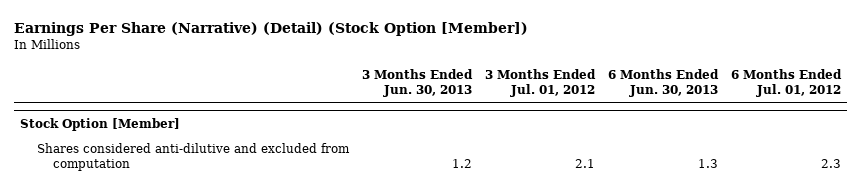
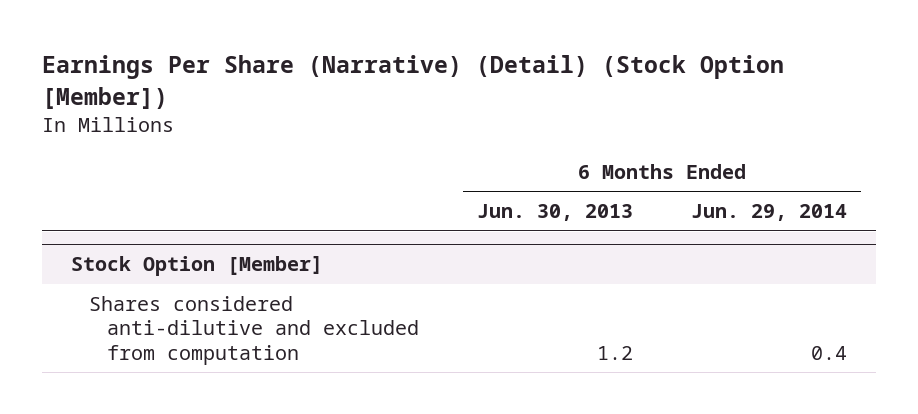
- | 3 Months Ended Jun. 30, 2013 | 3 Months Ended Jul. 01, 2012 | 6 Months Ended Jun. 30, 2013 | 6 Months Ended Jul. 01, 2012
+ | 6 Months Ended Jun. 30, 2013 | 6 Months Ended Jun. 29, 2014
@ Stock Option [Member]
- Shares considered anti-dilutive and excluded from computation | 1.2 | 2.1 | 1.3 | 2.3
+ Shares considered anti-dilutive and excluded from computation | 1.2 | 0.4

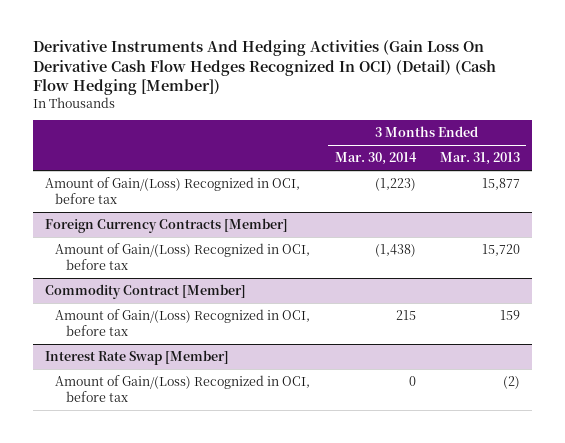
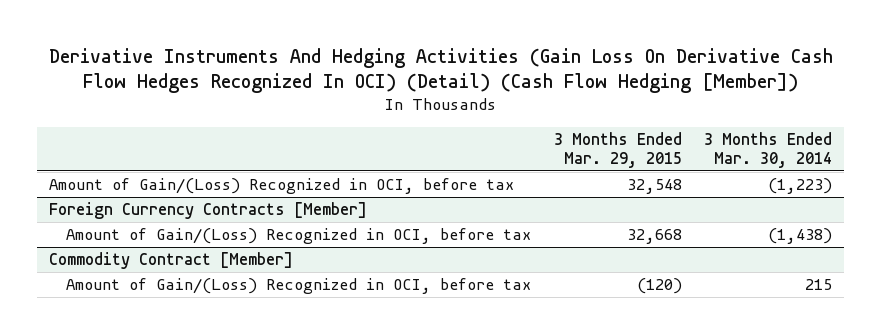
- | 3 Months Ended Mar. 30, 2014 | 3 Months Ended Mar. 31, 2013
+ | 3 Months Ended Mar. 29, 2015 | 3 Months Ended Mar. 30, 2014
- Interest Rate Swap [Member]
- Amount of Gain/(Loss) Recognized in OCI, before tax | 0 | (2)

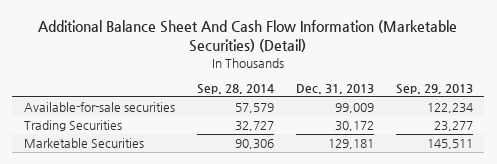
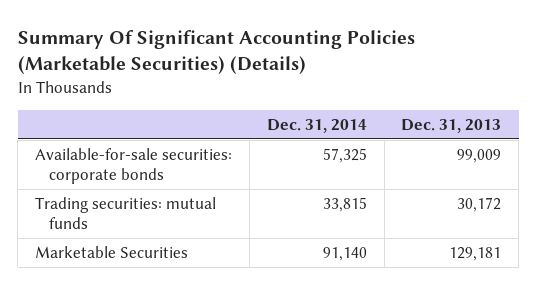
- Additional Balance Sheet And Cash Flow Information (Marketable Securities) (Detail)
+ Summary Of Significant Accounting Policies (Marketable Securities) (Details)
- | Sep. 28, 2014 | Dec. 31, 2013 | Sep. 29, 2013
+ | Dec. 31, 2014 | Dec. 31, 2013
- Available-for-sale securities | 57,579 | 99,009 | 122,234
- Trading Securities | 32,727 | 30,172 | 23,277
+ Available-for-sale securities: corporate bonds | 57,325 | 99,009
+ Trading securities: mutual funds | 33,815 | 30,172

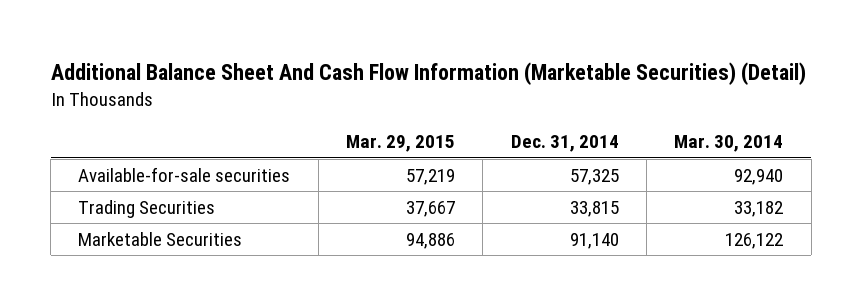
- Summary Of Significant Accounting Policies (Marketable Securities) (Details)
+ Additional Balance Sheet And Cash Flow Information (Marketable Securities) (Detail)
- | Dec. 31, 2014 | Dec. 31, 2013
+ | Mar. 29, 2015 | Dec. 31, 2014 | Mar. 30, 2014
- Available-for-sale securities: corporate bonds | 57,325 | 99,009
- Trading securities: mutual funds | 33,815 | 30,172
+ Available-for-sale securities | 57,219 | 57,325 | 92,940
+ Trading Securities | 37,667 | 33,815 | 33,182

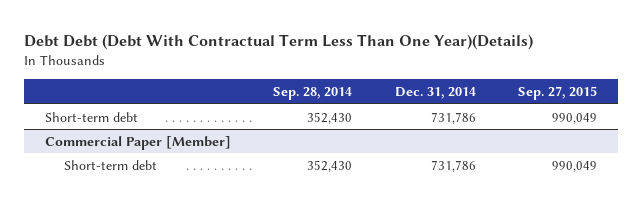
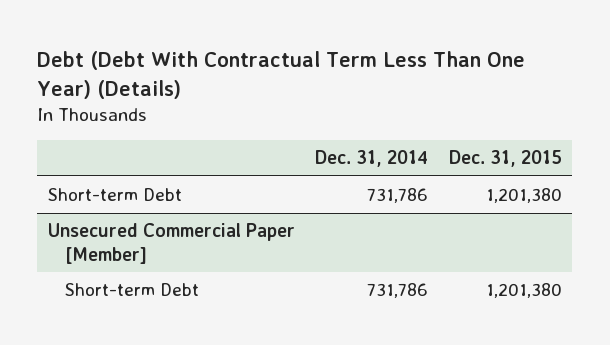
- Debt Debt (Debt With Contractual Term Less Than One Year)(Details)
+ Debt (Debt With Contractual Term Less Than One Year) (Details)
- | Sep. 28, 2014 | Dec. 31, 2014 | Sep. 27, 2015
+ | Dec. 31, 2014 | Dec. 31, 2015
- Short-term debt | 352,430 | 731,786 | 990,049
- Commercial Paper [Member]
- Short-term debt | 352,430 | 731,786 | 990,049
+ Short-term Debt | 731,786 | 1,201,380
+ Unsecured Commercial Paper [Member]
+ Short-term Debt | 731,786 | 1,201,380

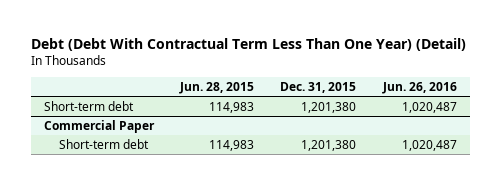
- Debt (Debt With Contractual Term Less Than One Year) (Details)
+ Debt (Debt With Contractual Term Less Than One Year) (Detail)
- | Dec. 31, 2014 | Dec. 31, 2015
+ | Jun. 28, 2015 | Dec. 31, 2015 | Jun. 26, 2016
- Short-term Debt | 731,786 | 1,201,380
- Unsecured Commercial Paper [Member]
- Short-term Debt | 731,786 | 1,201,380
+ Short-term debt | 114,983 | 1,201,380 | 1,020,487
+ Commercial Paper
+ Short-term debt | 114,983 | 1,201,380 | 1,020,487

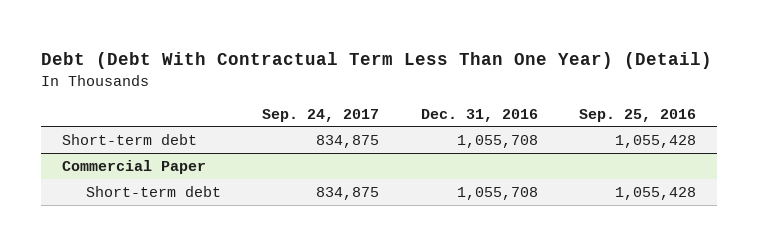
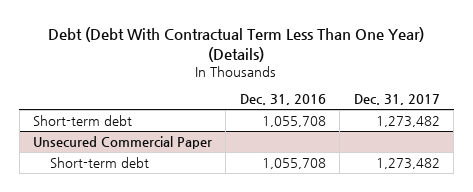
- Debt (Debt With Contractual Term Less Than One Year) (Detail)
+ Debt (Debt With Contractual Term Less Than One Year) (Details)
- | Sep. 24, 2017 | Dec. 31, 2016 | Sep. 25, 2016
+ | Dec. 31, 2016 | Dec. 31, 2017
- Commercial Paper
+ Unsecured Commercial Paper

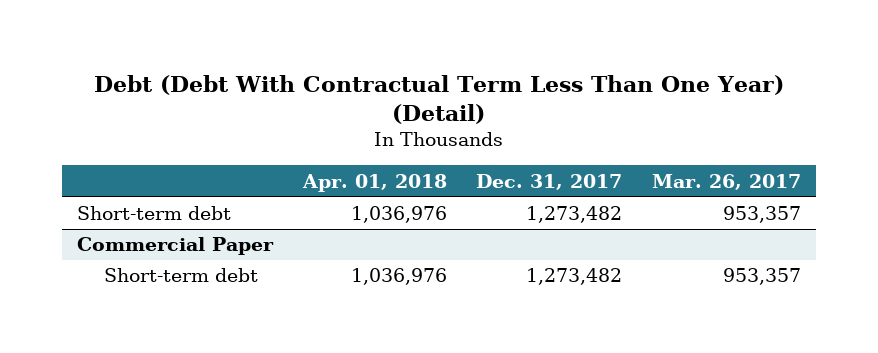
- Debt (Debt With Contractual Term Less Than One Year) (Details)
+ Debt (Debt With Contractual Term Less Than One Year) (Detail)
- | Dec. 31, 2016 | Dec. 31, 2017
+ | Apr. 01, 2018 | Dec. 31, 2017 | Mar. 26, 2017
- Unsecured Commercial Paper
+ Commercial Paper

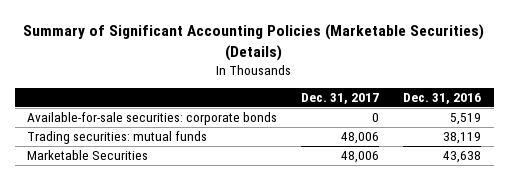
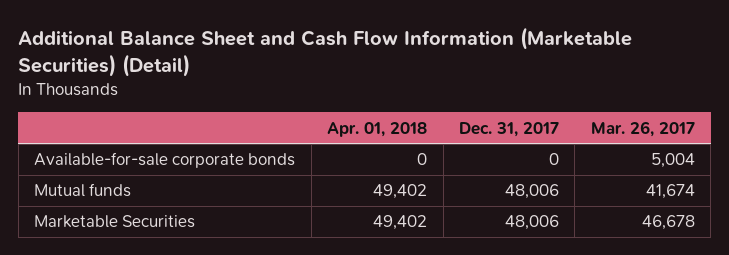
- Summary of Significant Accounting Policies (Marketable Securities) (Details)
+ Additional Balance Sheet and Cash Flow Information (Marketable Securities) (Detail)
- | Dec. 31, 2017 | Dec. 31, 2016
+ | Apr. 01, 2018 | Dec. 31, 2017 | Mar. 26, 2017
- Available-for-sale securities: corporate bonds | 0 | 5,519
- Trading securities: mutual funds | 48,006 | 38,119
+ Available-for-sale corporate bonds | 0 | 0 | 5,004
+ Mutual funds | 49,402 | 48,006 | 41,674

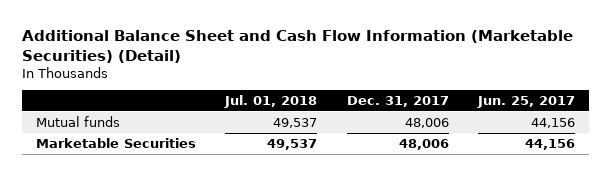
- | Apr. 01, 2018 | Dec. 31, 2017 | Mar. 26, 2017
+ | Jul. 01, 2018 | Dec. 31, 2017 | Jun. 25, 2017
- Available-for-sale corporate bonds | 0 | 0 | 5,004

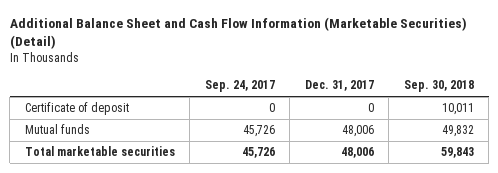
- | Jul. 01, 2018 | Dec. 31, 2017 | Jun. 25, 2017
+ | Sep. 24, 2017 | Dec. 31, 2017 | Sep. 30, 2018
+ Certificate of deposit | 0 | 0 | 10,011
- Marketable Securities | 49,537 | 48,006 | 44,156
+ Total marketable securities | 45,726 | 48,006 | 59,843

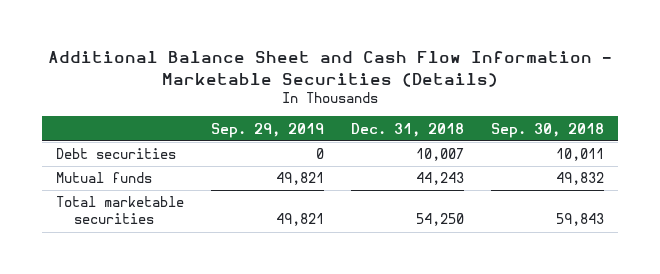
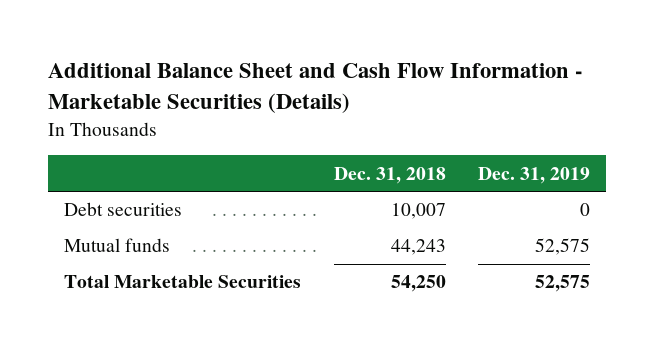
- | Sep. 29, 2019 | Dec. 31, 2018 | Sep. 30, 2018
+ | Dec. 31, 2018 | Dec. 31, 2019
- Total marketable securities | 49,821 | 54,250 | 59,843
+ Total Marketable Securities | 54,250 | 52,575

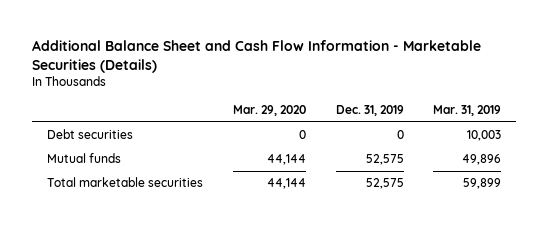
- | Dec. 31, 2018 | Dec. 31, 2019
+ | Mar. 29, 2020 | Dec. 31, 2019 | Mar. 31, 2019
- Total Marketable Securities | 54,250 | 52,575
+ Total marketable securities | 44,144 | 52,575 | 59,899

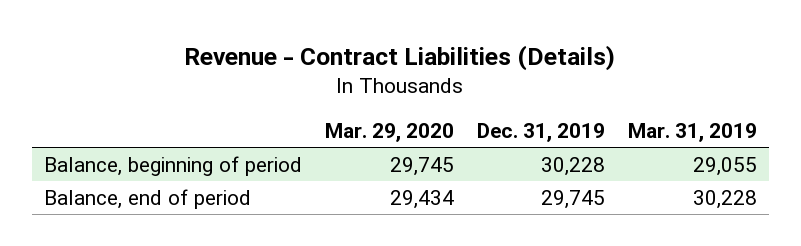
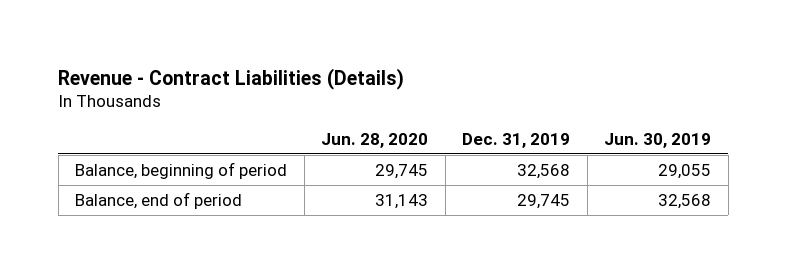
- | Mar. 29, 2020 | Dec. 31, 2019 | Mar. 31, 2019
+ | Jun. 28, 2020 | Dec. 31, 2019 | Jun. 30, 2019
- Balance, beginning of period | 29,745 | 30,228 | 29,055
+ Balance, beginning of period | 29,745 | 32,568 | 29,055

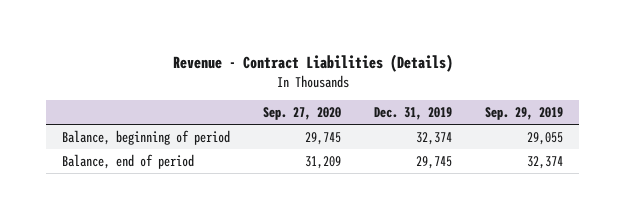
- | Jun. 28, 2020 | Dec. 31, 2019 | Jun. 30, 2019
+ | Sep. 27, 2020 | Dec. 31, 2019 | Sep. 29, 2019
- Balance, beginning of period | 29,745 | 32,568 | 29,055
+ Balance, beginning of period | 29,745 | 32,374 | 29,055

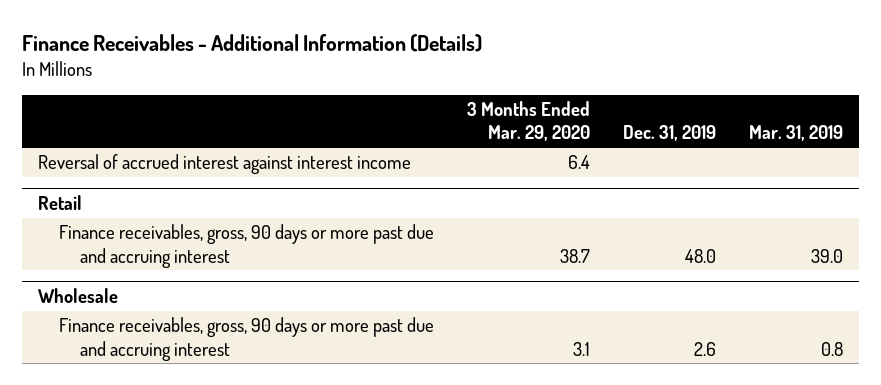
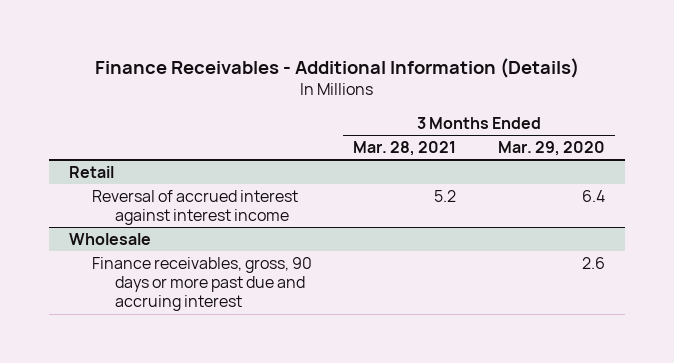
- | 3 Months Ended Mar. 29, 2020 | Dec. 31, 2019 | Mar. 31, 2019
+ | 3 Months Ended Mar. 28, 2021 | 3 Months Ended Mar. 29, 2020
- Reversal of accrued interest against interest income | 6.4 | |
@ Retail
- Finance receivables, gross, 90 days or more past due and accruing interest | 38.7 | 48.0 | 39.0
+ Reversal of accrued interest against interest income | 5.2 | 6.4
@ Wholesale
- Finance receivables, gross, 90 days or more past due and accruing interest | 3.1 | 2.6 | 0.8
+ Finance receivables, gross, 90 days or more past due and accruing interest | | 2.6

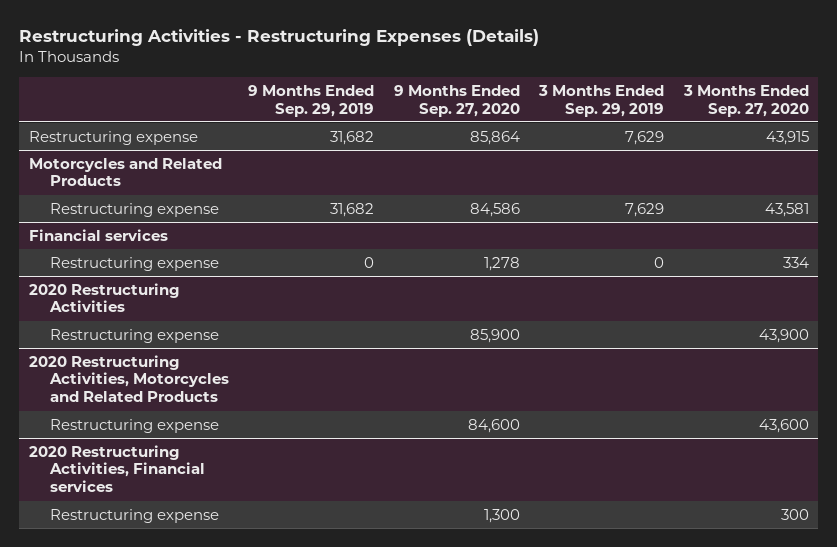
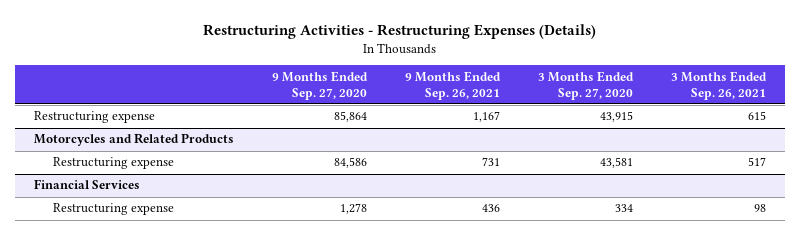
- | 9 Months Ended Sep. 29, 2019 | 9 Months Ended Sep. 27, 2020 | 3 Months Ended Sep. 29, 2019 | 3 Months Ended Sep. 27, 2020
+ | 9 Months Ended Sep. 27, 2020 | 9 Months Ended Sep. 26, 2021 | 3 Months Ended Sep. 27, 2020 | 3 Months Ended Sep. 26, 2021
- Financial services
+ Financial Services
- 2020 Restructuring Activities
- Restructuring expense | | 85,900 | | 43,900
- 2020 Restructuring Activities, Motorcycles and Related Products
- Restructuring expense | | 84,600 | | 43,600
- 2020 Restructuring Activities, Financial services
- Restructuring expense | | 1,300 | | 300

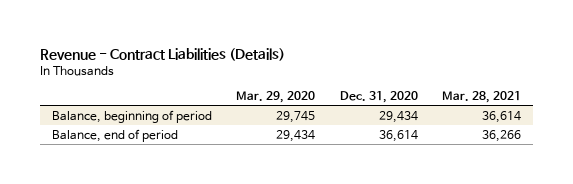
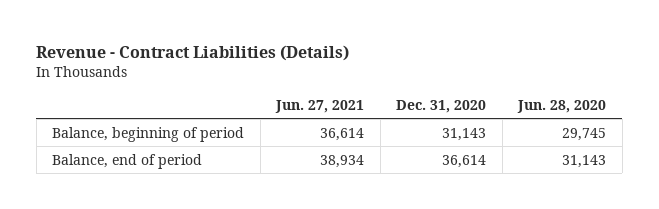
- | Mar. 29, 2020 | Dec. 31, 2020 | Mar. 28, 2021
+ | Jun. 27, 2021 | Dec. 31, 2020 | Jun. 28, 2020
- Balance, beginning of period | 29,745 | 29,434 | 36,614
+ Balance, beginning of period | 36,614 | 31,143 | 29,745

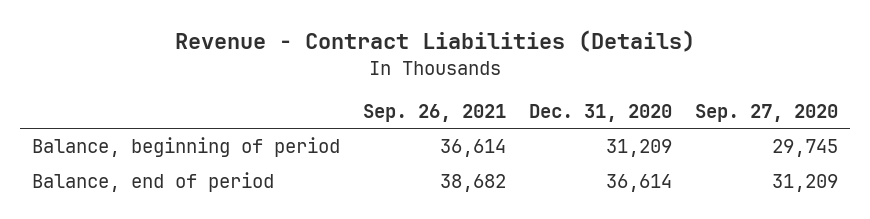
- | Jun. 27, 2021 | Dec. 31, 2020 | Jun. 28, 2020
+ | Sep. 26, 2021 | Dec. 31, 2020 | Sep. 27, 2020
- Balance, beginning of period | 36,614 | 31,143 | 29,745
+ Balance, beginning of period | 36,614 | 31,209 | 29,745

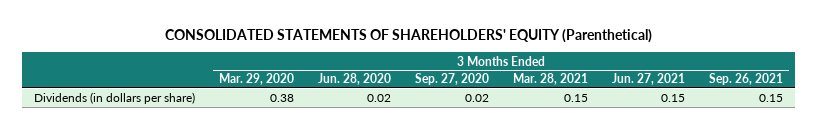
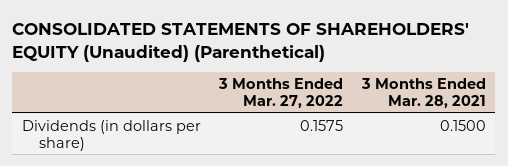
- CONSOLIDATED STATEMENTS OF SHAREHOLDERS' EQUITY (Parenthetical)
+ CONSOLIDATED STATEMENTS OF SHAREHOLDERS' EQUITY (Unaudited) (Parenthetical)
- | 3 Months Ended Mar. 29, 2020 | 3 Months Ended Jun. 28, 2020 | 3 Months Ended Sep. 27, 2020 | 3 Months Ended Mar. 28, 2021 | 3 Months Ended Jun. 27, 2021 | 3 Months Ended Sep. 26, 2021
+ | 3 Months Ended Mar. 27, 2022 | 3 Months Ended Mar. 28, 2021
- Dividends (in dollars per share) | 0.38 | 0.02 | 0.02 | 0.15 | 0.15 | 0.15
+ Dividends (in dollars per share) | 0.1575 | 0.1500

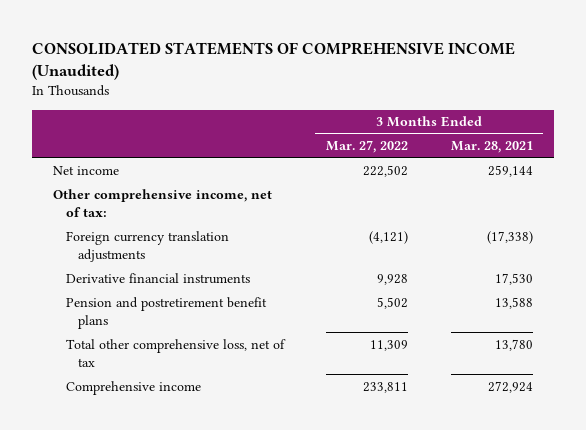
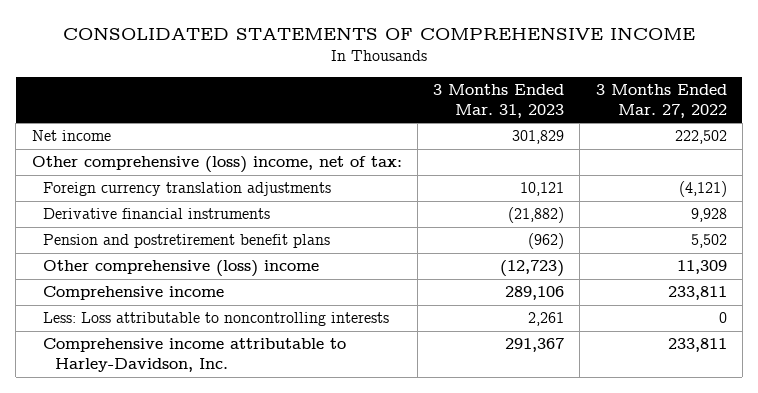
- CONSOLIDATED STATEMENTS OF COMPREHENSIVE INCOME (Unaudited)
+ CONSOLIDATED STATEMENTS OF COMPREHENSIVE INCOME
- | 3 Months Ended Mar. 27, 2022 | 3 Months Ended Mar. 28, 2021
+ | 3 Months Ended Mar. 31, 2023 | 3 Months Ended Mar. 27, 2022
- Other comprehensive income, net of tax:
+ Other comprehensive (loss) income, net of tax:
- Total other comprehensive loss, net of tax | 11,309 | 13,780
+ Other comprehensive (loss) income | (12,723) | 11,309
+ Less: Loss attributable to noncontrolling interests | 2,261 | 0
+ Comprehensive income attributable to Harley-Davidson, Inc. | 291,367 | 233,811

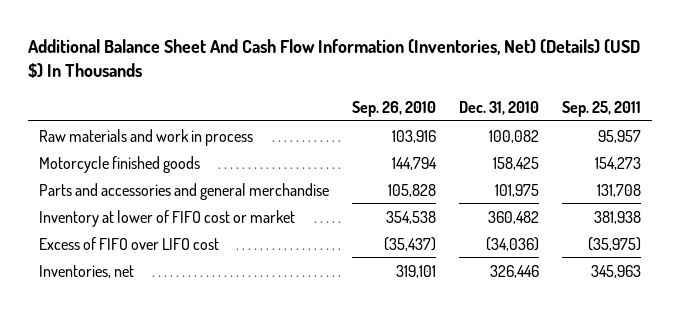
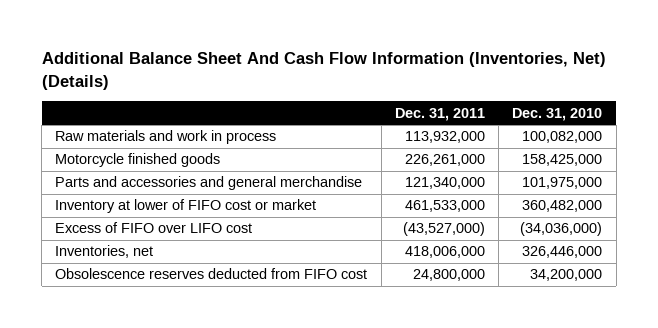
- Additional Balance Sheet And Cash Flow Information (Inventories, Net) (Details) (USD $) In Thousands
+ Additional Balance Sheet And Cash Flow Information (Inventories, Net) (Details)
- | Sep. 26, 2010 | Dec. 31, 2010 | Sep. 25, 2011
+ | Dec. 31, 2011 | Dec. 31, 2010
- Raw materials and work in process | 103,916 | 100,082 | 95,957
- Motorcycle finished goods | 144,794 | 158,425 | 154,273
- Parts and accessories and general merchandise | 105,828 | 101,975 | 131,708
- Inventory at lower of FIFO cost or market | 354,538 | 360,482 | 381,938
- Excess of FIFO over LIFO cost | (35,437) | (34,036) | (35,975)
- Inventories, net | 319,101 | 326,446 | 345,963
+ Raw materials and work in process | 113,932,000 | 100,082,000
+ Motorcycle finished goods | 226,261,000 | 158,425,000
+ Parts and accessories and general merchandise | 121,340,000 | 101,975,000
+ Inventory at lower of FIFO cost or market | 461,533,000 | 360,482,000
+ Excess of FIFO over LIFO cost | (43,527,000) | (34,036,000)
+ Inventories, net | 418,006,000 | 326,446,000
+ Obsolescence reserves deducted from FIFO cost | 24,800,000 | 34,200,000

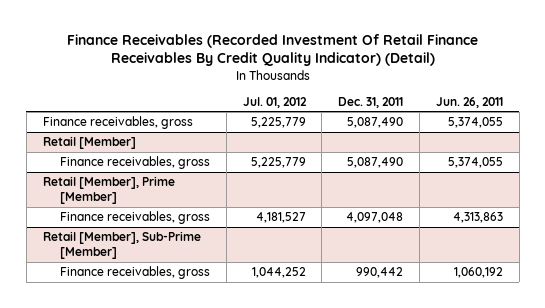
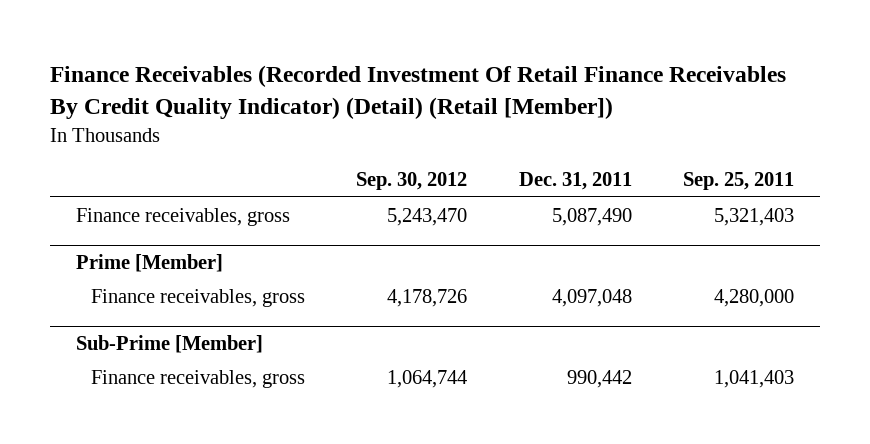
- Finance Receivables (Recorded Investment Of Retail Finance Receivables By Credit Quality Indicator) (Detail)
+ Finance Receivables (Recorded Investment Of Retail Finance Receivables By Credit Quality Indicator) (Detail) (Retail [Member])
- | Jul. 01, 2012 | Dec. 31, 2011 | Jun. 26, 2011
+ | Sep. 30, 2012 | Dec. 31, 2011 | Sep. 25, 2011
- Retail [Member]
- Finance receivables, gross | 5,225,779 | 5,087,490 | 5,374,055
- Retail [Member], Prime [Member]
+ Prime [Member]
- Retail [Member], Sub-Prime [Member]
+ Sub-Prime [Member]

